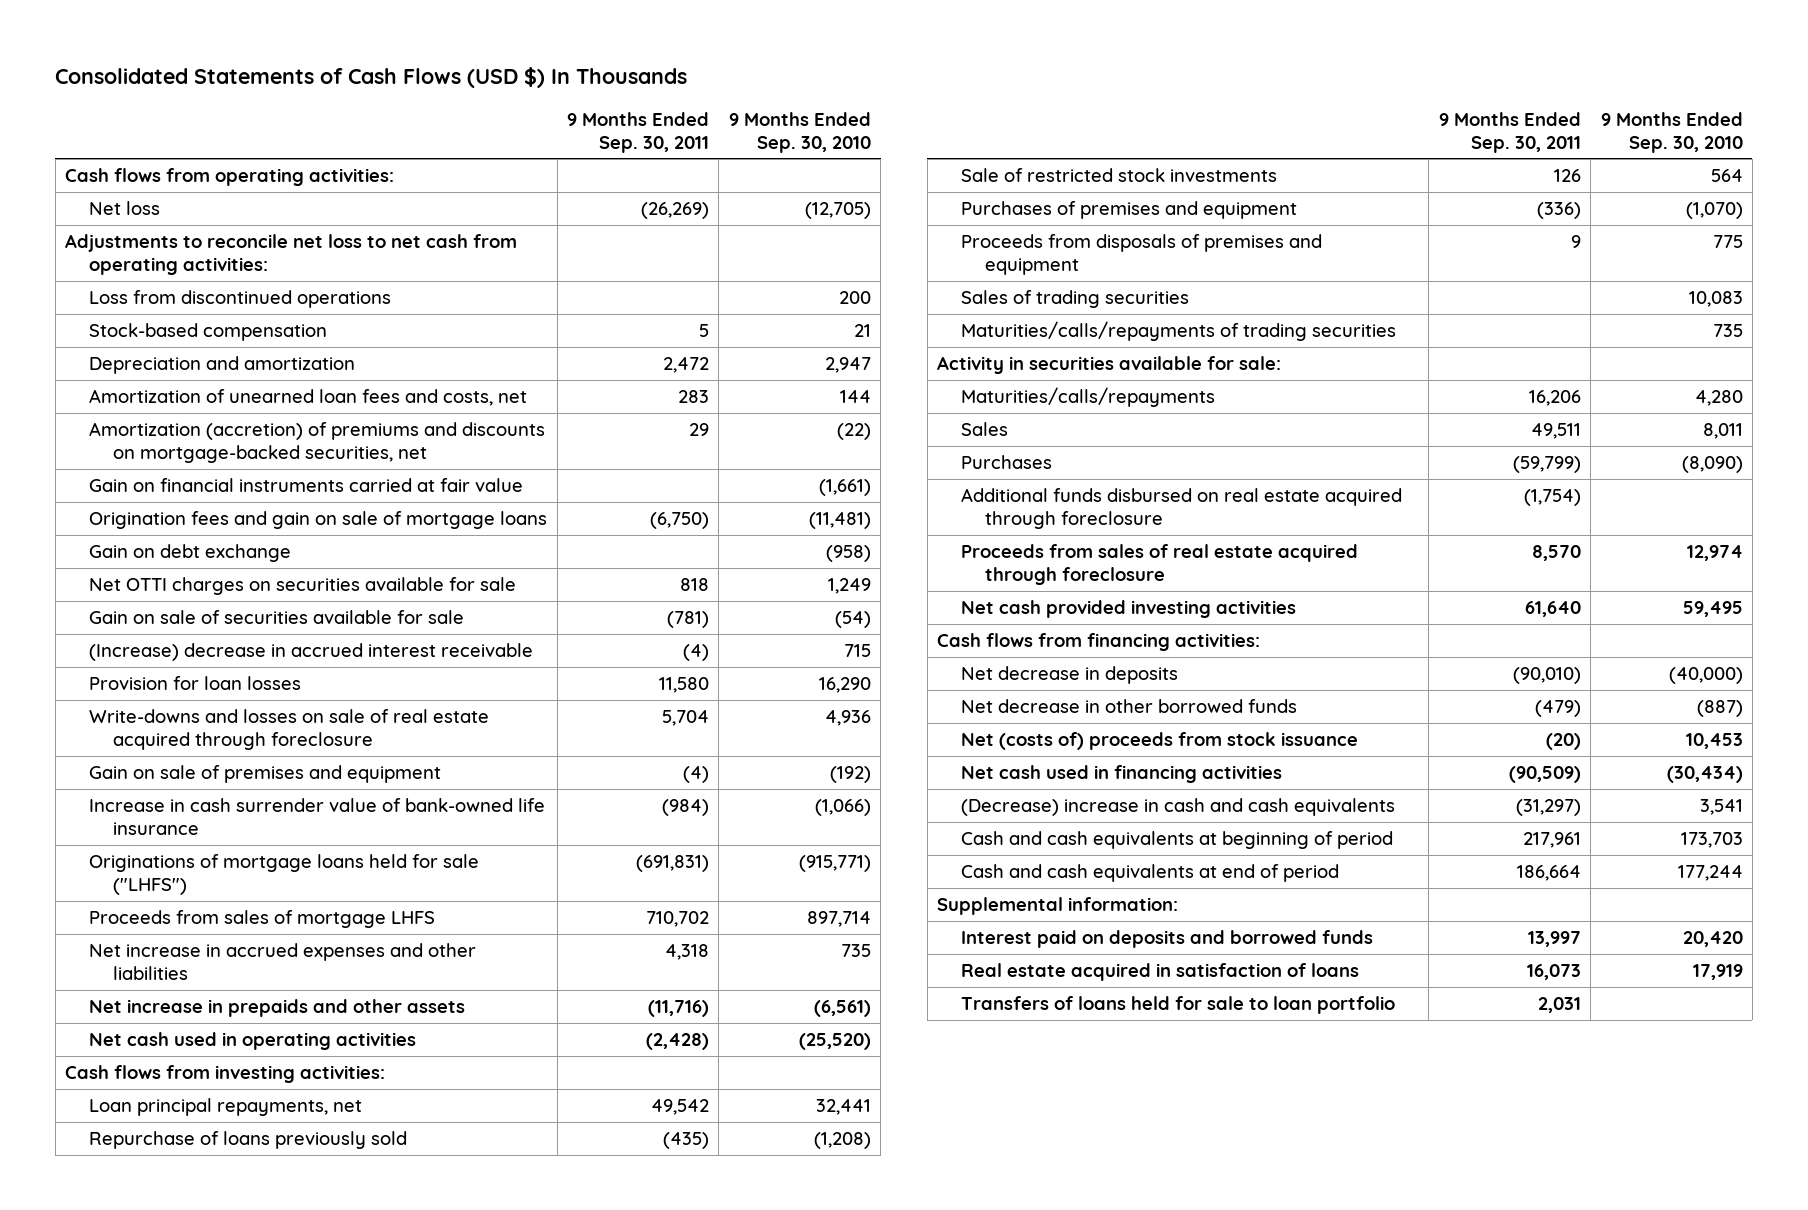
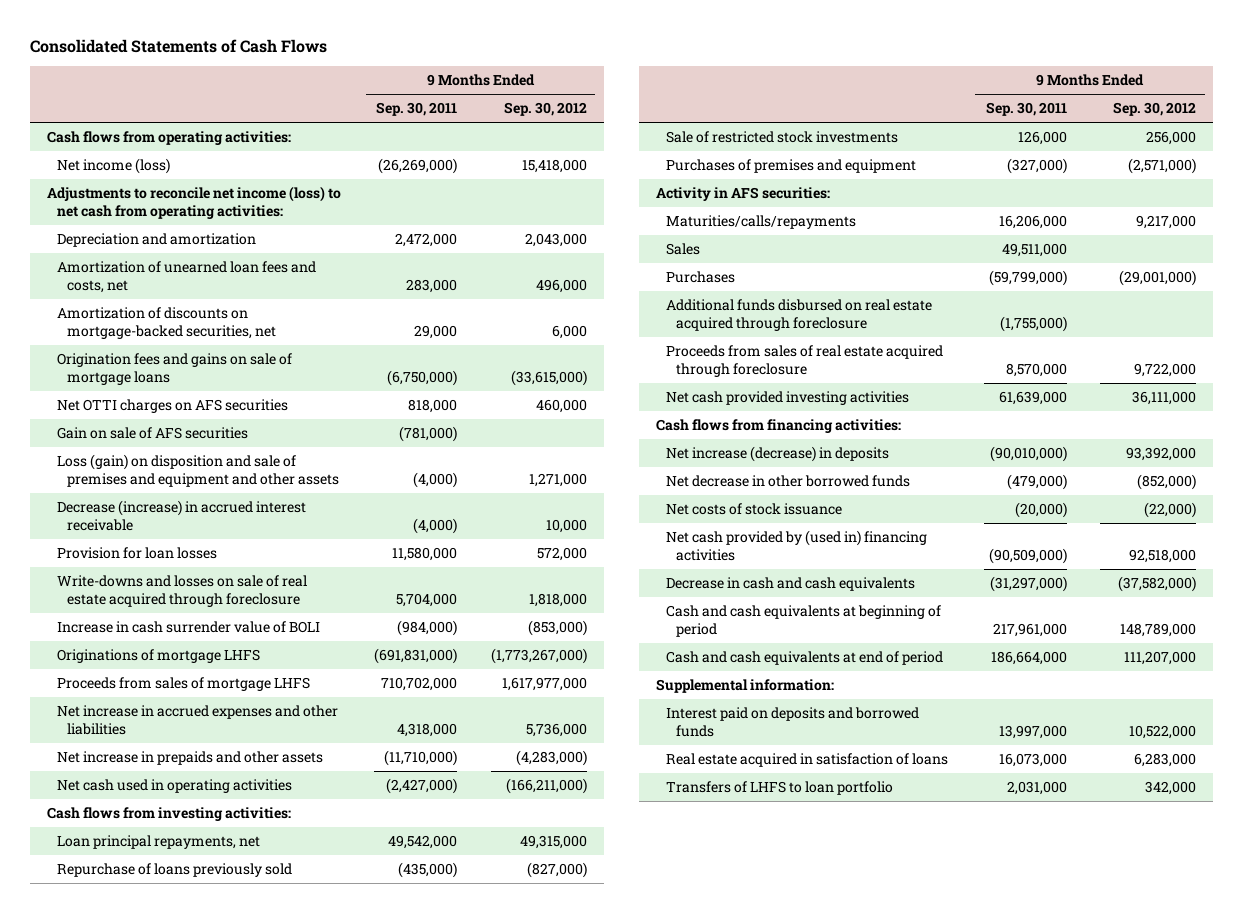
- Consolidated Statements of Cash Flows (USD $) In Thousands
+ Consolidated Statements of Cash Flows
- | 9 Months Ended Sep. 30, 2011 | 9 Months Ended Sep. 30, 2010
+ | 9 Months Ended Sep. 30, 2011 | 9 Months Ended Sep. 30, 2012
- Net loss | (26,269) | (12,705)
- Adjustments to reconcile net loss to net cash from operating activities:
- Loss from discontinued operations | | 200
- Stock-based compensation | 5 | 21
- Depreciation and amortization | 2,472 | 2,947
- Amortization of unearned loan fees and costs, net | 283 | 144
- Amortization (accretion) of premiums and discounts on mortgage-backed securities, net | 29 | (22)
- Gain on financial instruments carried at fair value | | (1,661)
- Origination fees and gain on sale of mortgage loans | (6,750) | (11,481)
- Gain on debt exchange | | (958)
- Net OTTI charges on securities available for sale | 818 | 1,249
- Gain on sale of securities available for sale | (781) | (54)
- (Increase) decrease in accrued interest receivable | (4) | 715
- Provision for loan losses | 11,580 | 16,290
- Write-downs and losses on sale of real estate acquired through foreclosure | 5,704 | 4,936
- Gain on sale of premises and equipment | (4) | (192)
- Increase in cash surrender value of bank-owned life insurance | (984) | (1,066)
- Originations of mortgage loans held for sale ("LHFS") | (691,831) | (915,771)
- Proceeds from sales of mortgage LHFS | 710,702 | 897,714
- Net increase in accrued expenses and other liabilities | 4,318 | 735
- Net increase in prepaids and other assets | (11,716) | (6,561)
- Net cash used in operating activities | (2,428) | (25,520)
+ Net income (loss) | (26,269,000) | 15,418,000
+ Adjustments to reconcile net income (loss) to net cash from operating activities:
+ Depreciation and amortization | 2,472,000 | 2,043,000
+ Amortization of unearned loan fees and costs, net | 283,000 | 496,000
+ Amortization of discounts on mortgage-backed securities, net | 29,000 | 6,000
+ Origination fees and gains on sale of mortgage loans | (6,750,000) | (33,615,000)
+ Net OTTI charges on AFS securities | 818,000 | 460,000
+ Gain on sale of AFS securities | (781,000) |
+ Loss (gain) on disposition and sale of premises and equipment and other assets | (4,000) | 1,271,000
+ Decrease (increase) in accrued interest receivable | (4,000) | 10,000
+ Provision for loan losses | 11,580,000 | 572,000
+ Write-downs and losses on sale of real estate acquired through foreclosure | 5,704,000 | 1,818,000
+ Increase in cash surrender value of BOLI | (984,000) | (853,000)
+ Originations of mortgage LHFS | (691,831,000) | (1,773,267,000)
+ Proceeds from sales of mortgage LHFS | 710,702,000 | 1,617,977,000
+ Net increase in accrued expenses and other liabilities | 4,318,000 | 5,736,000
+ Net increase in prepaids and other assets | (11,710,000) | (4,283,000)
+ Net cash used in operating activities | (2,427,000) | (166,211,000)
- Loan principal repayments, net | 49,542 | 32,441
- Repurchase of loans previously sold | (435) | (1,208)
- Sale of restricted stock investments | 126 | 564
- Purchases of premises and equipment | (336) | (1,070)
- Proceeds from disposals of premises and equipment | 9 | 775
- Sales of trading securities | | 10,083
- Maturities/calls/repayments of trading securities | | 735
- Activity in securities available for sale:
- Maturities/calls/repayments | 16,206 | 4,280
- Sales | 49,511 | 8,011
- Purchases | (59,799) | (8,090)
- Additional funds disbursed on real estate acquired through foreclosure | (1,754) |
- Proceeds from sales of real estate acquired through foreclosure | 8,570 | 12,974
- Net cash provided investing activities | 61,640 | 59,495
+ Loan principal repayments, net | 49,542,000 | 49,315,000
+ Repurchase of loans previously sold | (435,000) | (827,000)
+ Sale of restricted stock investments | 126,000 | 256,000
+ Purchases of premises and equipment | (327,000) | (2,571,000)
+ Activity in AFS securities:
+ Maturities/calls/repayments | 16,206,000 | 9,217,000
+ Sales | 49,511,000 |
+ Purchases | (59,799,000) | (29,001,000)
+ Additional funds disbursed on real estate acquired through foreclosure | (1,755,000) |
+ Proceeds from sales of real estate acquired through foreclosure | 8,570,000 | 9,722,000
+ Net cash provided investing activities | 61,639,000 | 36,111,000
- Net decrease in deposits | (90,010) | (40,000)
- Net decrease in other borrowed funds | (479) | (887)
- Net (costs of) proceeds from stock issuance | (20) | 10,453
- Net cash used in financing activities | (90,509) | (30,434)
- (Decrease) increase in cash and cash equivalents | (31,297) | 3,541
- Cash and cash equivalents at beginning of period | 217,961 | 173,703
- Cash and cash equivalents at end of period | 186,664 | 177,244
+ Net increase (decrease) in deposits | (90,010,000) | 93,392,000
+ Net decrease in other borrowed funds | (479,000) | (852,000)
+ Net costs of stock issuance | (20,000) | (22,000)
+ Net cash provided by (used in) financing activities | (90,509,000) | 92,518,000
+ Decrease in cash and cash equivalents | (31,297,000) | (37,582,000)
+ Cash and cash equivalents at beginning of period | 217,961,000 | 148,789,000
+ Cash and cash equivalents at end of period | 186,664,000 | 111,207,000
- Interest paid on deposits and borrowed funds | 13,997 | 20,420
- Real estate acquired in satisfaction of loans | 16,073 | 17,919
- Transfers of loans held for sale to loan portfolio | 2,031 |
+ Interest paid on deposits and borrowed funds | 13,997,000 | 10,522,000
+ Real estate acquired in satisfaction of loans | 16,073,000 | 6,283,000
+ Transfers of LHFS to loan portfolio | 2,031,000 | 342,000

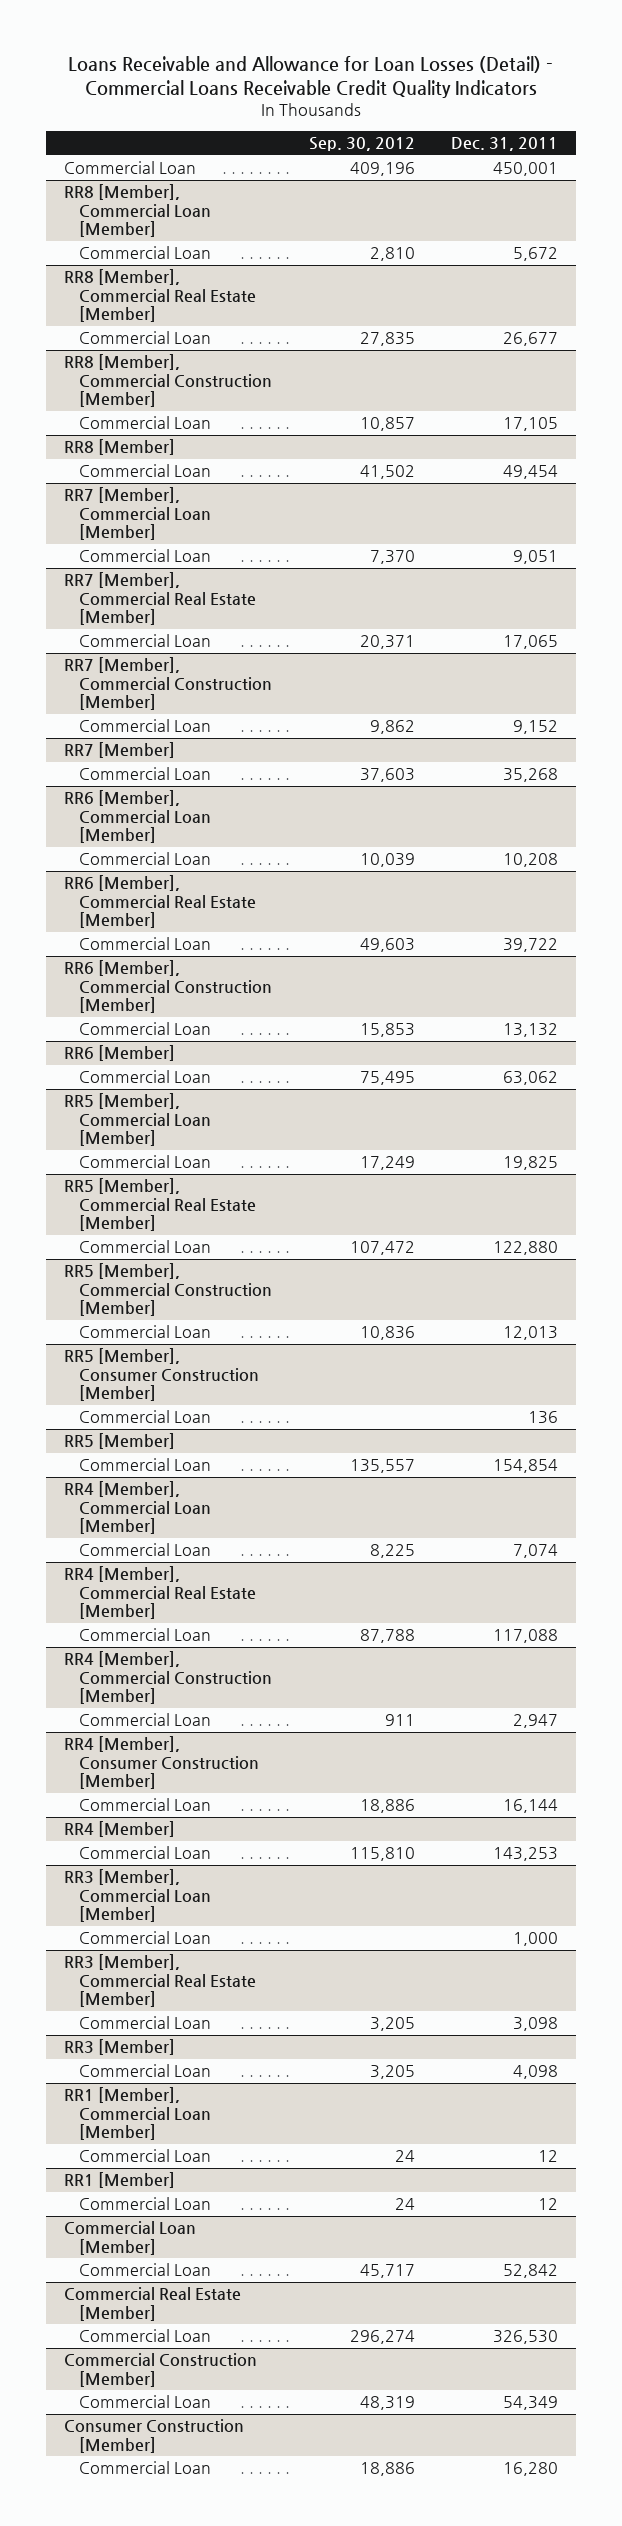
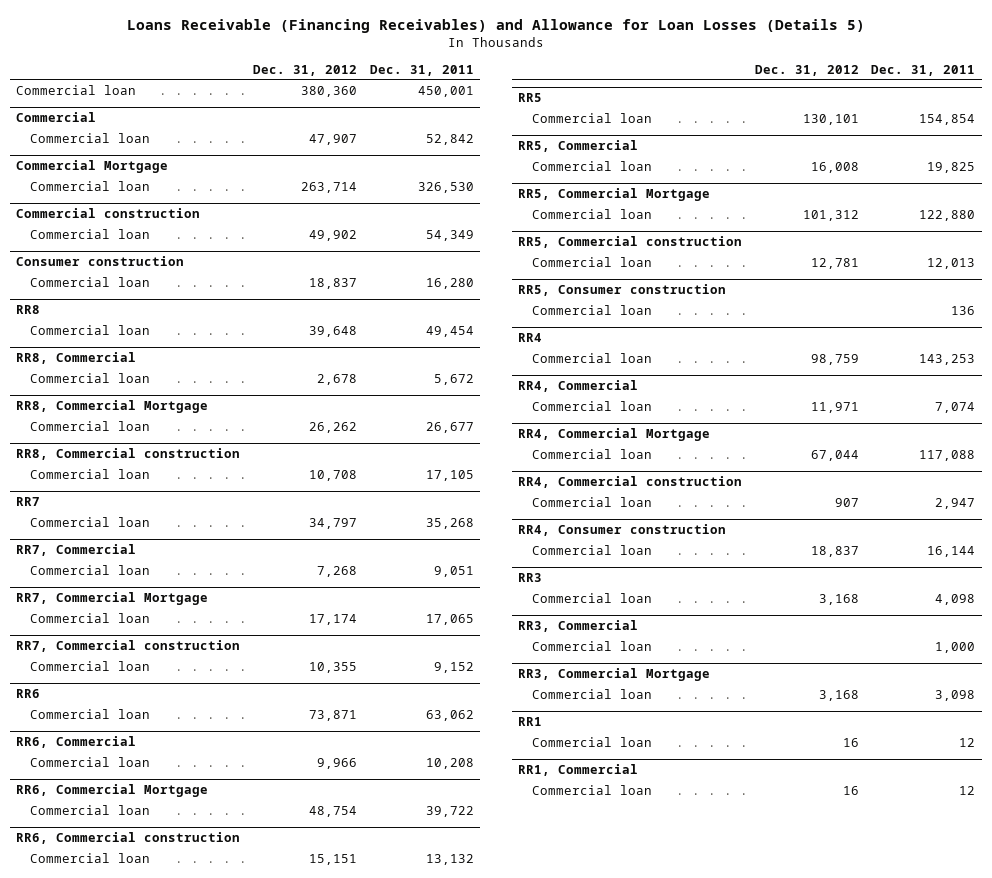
- Loans Receivable and Allowance for Loan Losses (Detail) - Commercial Loans Receivable Credit Quality Indicators
+ Loans Receivable (Financing Receivables) and Allowance for Loan Losses (Details 5)
- | Sep. 30, 2012 | Dec. 31, 2011
+ | Dec. 31, 2012 | Dec. 31, 2011
- Commercial Loan | 409,196 | 450,001
- RR8 [Member], Commercial Loan [Member]
- Commercial Loan | 2,810 | 5,672
- RR8 [Member], Commercial Real Estate [Member]
- Commercial Loan | 27,835 | 26,677
- RR8 [Member], Commercial Construction [Member]
- Commercial Loan | 10,857 | 17,105
- RR8 [Member]
- Commercial Loan | 41,502 | 49,454
- RR7 [Member], Commercial Loan [Member]
- Commercial Loan | 7,370 | 9,051
- RR7 [Member], Commercial Real Estate [Member]
- Commercial Loan | 20,371 | 17,065
- RR7 [Member], Commercial Construction [Member]
- Commercial Loan | 9,862 | 9,152
- RR7 [Member]
- Commercial Loan | 37,603 | 35,268
- RR6 [Member], Commercial Loan [Member]
- Commercial Loan | 10,039 | 10,208
- RR6 [Member], Commercial Real Estate [Member]
- Commercial Loan | 49,603 | 39,722
- RR6 [Member], Commercial Construction [Member]
- Commercial Loan | 15,853 | 13,132
- RR6 [Member]
- Commercial Loan | 75,495 | 63,062
- RR5 [Member], Commercial Loan [Member]
- Commercial Loan | 17,249 | 19,825
- RR5 [Member], Commercial Real Estate [Member]
- Commercial Loan | 107,472 | 122,880
- RR5 [Member], Commercial Construction [Member]
- Commercial Loan | 10,836 | 12,013
- RR5 [Member], Consumer Construction [Member]
- Commercial Loan | | 136
- RR5 [Member]
- Commercial Loan | 135,557 | 154,854
- RR4 [Member], Commercial Loan [Member]
- Commercial Loan | 8,225 | 7,074
- RR4 [Member], Commercial Real Estate [Member]
- Commercial Loan | 87,788 | 117,088
- RR4 [Member], Commercial Construction [Member]
- Commercial Loan | 911 | 2,947
- RR4 [Member], Consumer Construction [Member]
- Commercial Loan | 18,886 | 16,144
- RR4 [Member]
- Commercial Loan | 115,810 | 143,253
- RR3 [Member], Commercial Loan [Member]
- Commercial Loan | | 1,000
- RR3 [Member], Commercial Real Estate [Member]
- Commercial Loan | 3,205 | 3,098
- RR3 [Member]
- Commercial Loan | 3,205 | 4,098
- RR1 [Member], Commercial Loan [Member]
- Commercial Loan | 24 | 12
- RR1 [Member]
- Commercial Loan | 24 | 12
- Commercial Loan [Member]
- Commercial Loan | 45,717 | 52,842
- Commercial Real Estate [Member]
- Commercial Loan | 296,274 | 326,530
- Commercial Construction [Member]
- Commercial Loan | 48,319 | 54,349
- Consumer Construction [Member]
- Commercial Loan | 18,886 | 16,280
+ Commercial loan | 380,360 | 450,001
+ Commercial
+ Commercial loan | 47,907 | 52,842
+ Commercial Mortgage
+ Commercial loan | 263,714 | 326,530
+ Commercial construction
+ Commercial loan | 49,902 | 54,349
+ Consumer construction
+ Commercial loan | 18,837 | 16,280
+ RR8
+ Commercial loan | 39,648 | 49,454
+ RR8, Commercial
+ Commercial loan | 2,678 | 5,672
+ RR8, Commercial Mortgage
+ Commercial loan | 26,262 | 26,677
+ RR8, Commercial construction
+ Commercial loan | 10,708 | 17,105
+ RR7
+ Commercial loan | 34,797 | 35,268
+ RR7, Commercial
+ Commercial loan | 7,268 | 9,051
+ RR7, Commercial Mortgage
+ Commercial loan | 17,174 | 17,065
+ RR7, Commercial construction
+ Commercial loan | 10,355 | 9,152
+ RR6
+ Commercial loan | 73,871 | 63,062
+ RR6, Commercial
+ Commercial loan | 9,966 | 10,208
+ RR6, Commercial Mortgage
+ Commercial loan | 48,754 | 39,722
+ RR6, Commercial construction
+ Commercial loan | 15,151 | 13,132
+ RR5
+ Commercial loan | 130,101 | 154,854
+ RR5, Commercial
+ Commercial loan | 16,008 | 19,825
+ RR5, Commercial Mortgage
+ Commercial loan | 101,312 | 122,880
+ RR5, Commercial construction
+ Commercial loan | 12,781 | 12,013
+ RR5, Consumer construction
+ Commercial loan | | 136
+ RR4
+ Commercial loan | 98,759 | 143,253
+ RR4, Commercial
+ Commercial loan | 11,971 | 7,074
+ RR4, Commercial Mortgage
+ Commercial loan | 67,044 | 117,088
+ RR4, Commercial construction
+ Commercial loan | 907 | 2,947
+ RR4, Consumer construction
+ Commercial loan | 18,837 | 16,144
+ RR3
+ Commercial loan | 3,168 | 4,098
+ RR3, Commercial
+ Commercial loan | | 1,000
+ RR3, Commercial Mortgage
+ Commercial loan | 3,168 | 3,098
+ RR1
+ Commercial loan | 16 | 12
+ RR1, Commercial
+ Commercial loan | 16 | 12

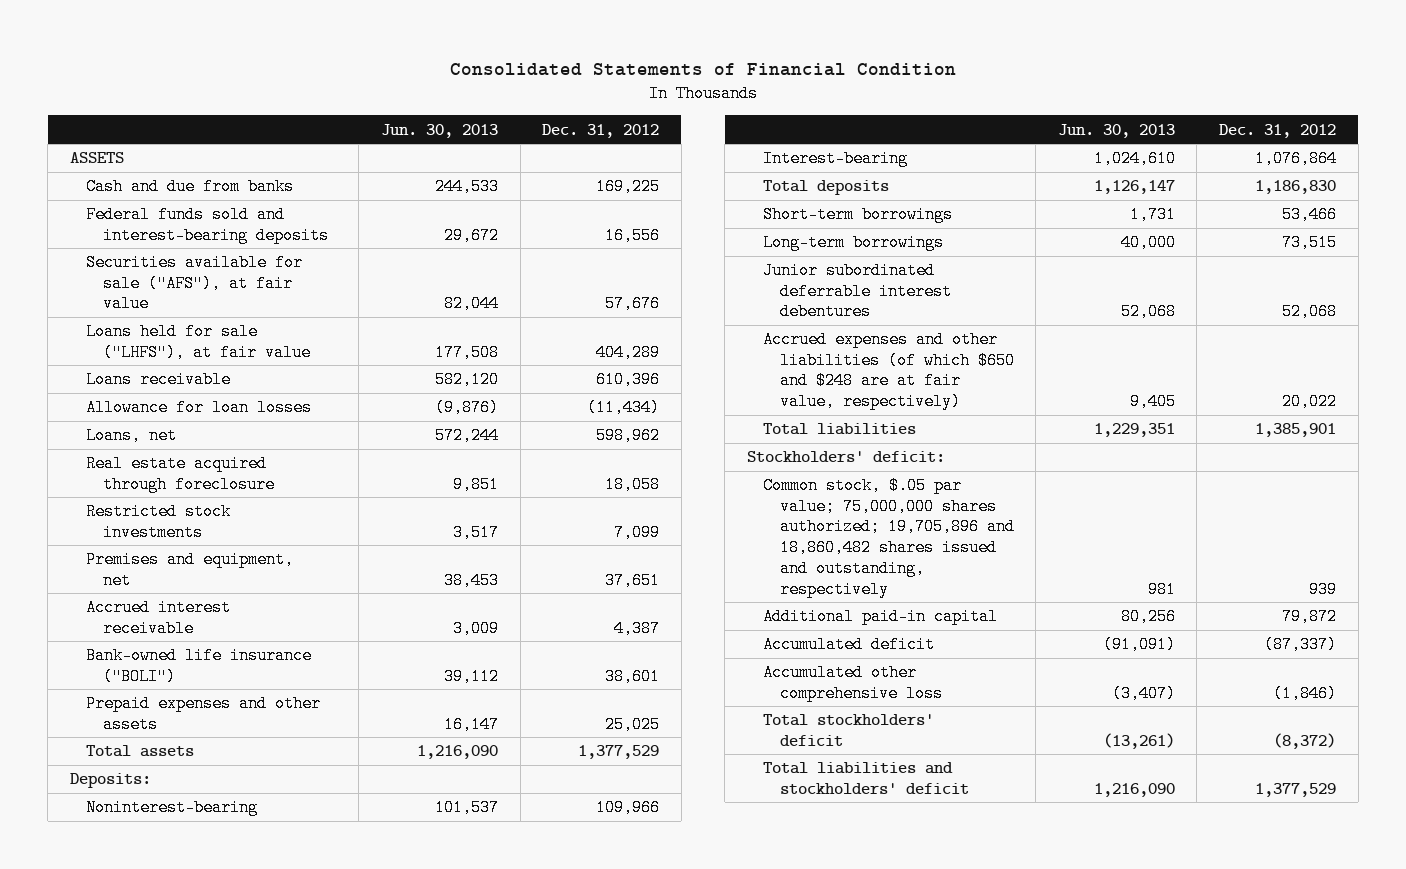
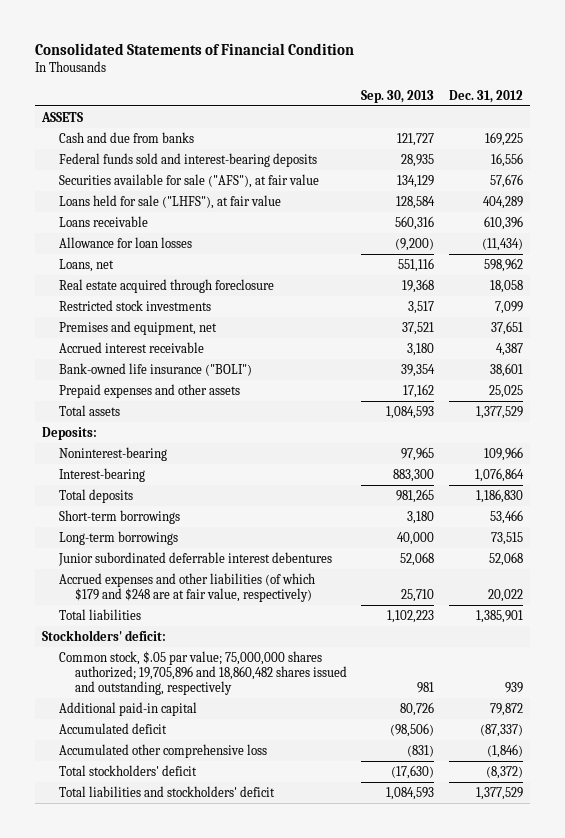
- | Jun. 30, 2013 | Dec. 31, 2012
+ | Sep. 30, 2013 | Dec. 31, 2012
- Accrued expenses and other liabilities (of which $650 and $248 are at fair value, respectively) | 9,405 | 20,022
+ Accrued expenses and other liabilities (of which $179 and $248 are at fair value, respectively) | 25,710 | 20,022

